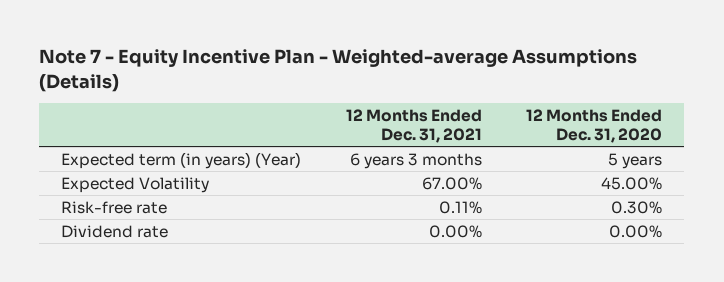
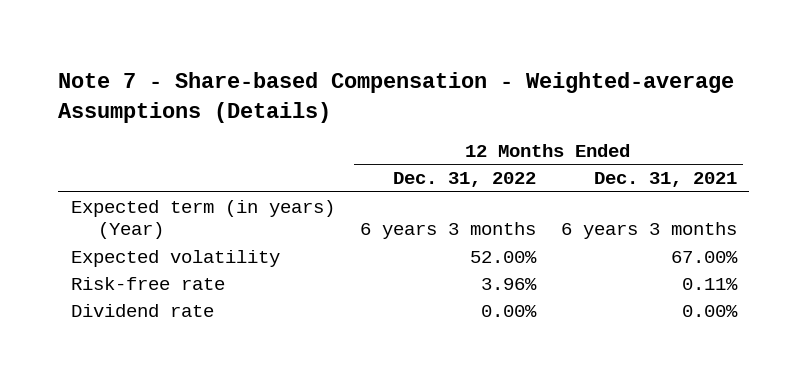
- Note 7 - Equity Incentive Plan - Weighted-average Assumptions (Details)
+ Note 7 - Share-based Compensation - Weighted-average Assumptions (Details)
- | 12 Months Ended Dec. 31, 2021 | 12 Months Ended Dec. 31, 2020
+ | 12 Months Ended Dec. 31, 2022 | 12 Months Ended Dec. 31, 2021
- Expected Volatility | 67.00% | 45.00%
+ Expected volatility | 52.00% | 67.00%

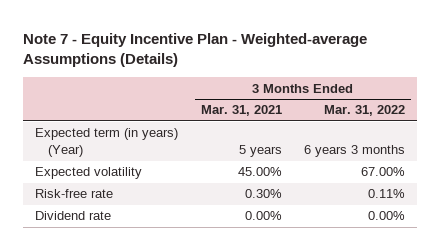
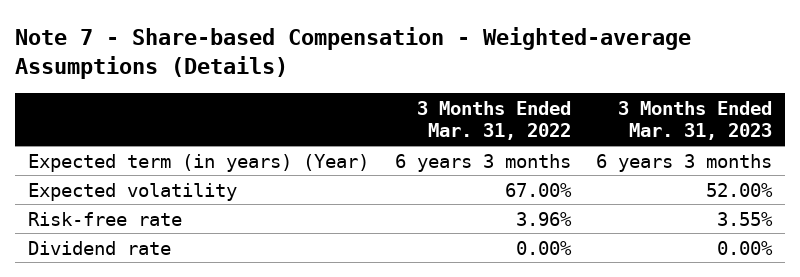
- Note 7 - Equity Incentive Plan - Weighted-average Assumptions (Details)
+ Note 7 - Share-based Compensation - Weighted-average Assumptions (Details)
- | 3 Months Ended Mar. 31, 2021 | 3 Months Ended Mar. 31, 2022
+ | 3 Months Ended Mar. 31, 2022 | 3 Months Ended Mar. 31, 2023
- Risk-free rate | 0.30% | 0.11%
+ Risk-free rate | 3.96% | 3.55%

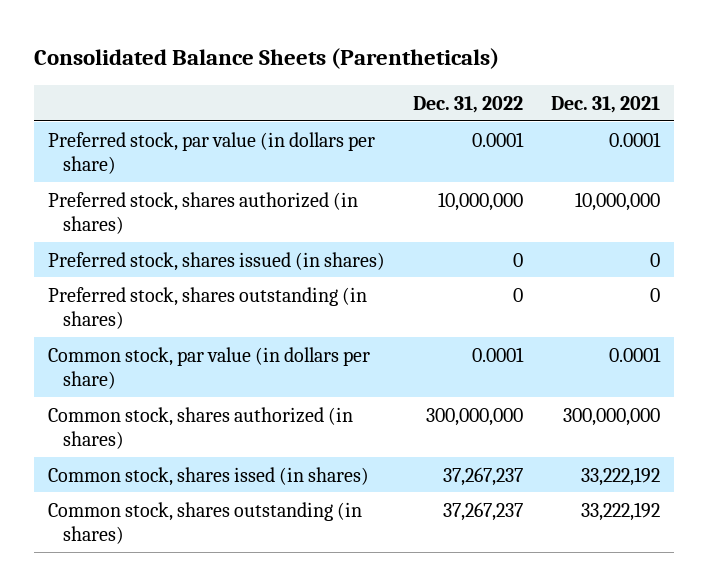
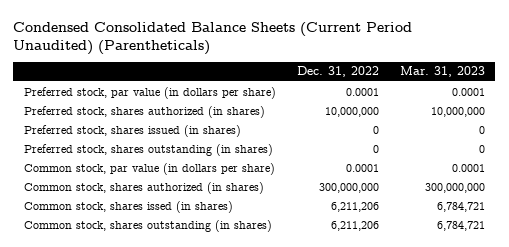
- Consolidated Balance Sheets (Parentheticals)
+ Condensed Consolidated Balance Sheets (Current Period Unaudited) (Parentheticals)
- | Dec. 31, 2022 | Dec. 31, 2021
+ | Dec. 31, 2022 | Mar. 31, 2023
- Common stock, shares issed (in shares) | 37,267,237 | 33,222,192
- Common stock, shares outstanding (in shares) | 37,267,237 | 33,222,192
+ Common stock, shares issed (in shares) | 6,211,206 | 6,784,721
+ Common stock, shares outstanding (in shares) | 6,211,206 | 6,784,721

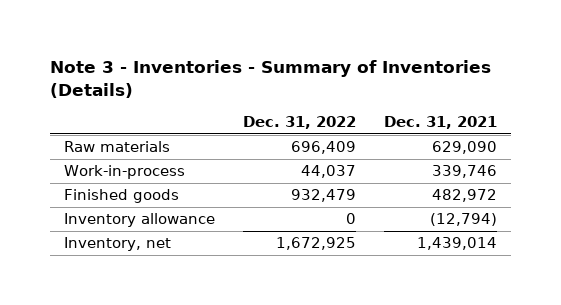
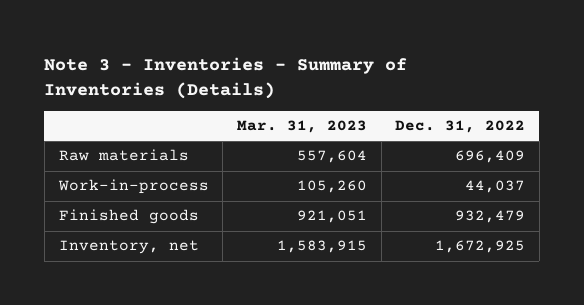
- | Dec. 31, 2022 | Dec. 31, 2021
+ | Mar. 31, 2023 | Dec. 31, 2022
- Inventory allowance | 0 | (12,794)

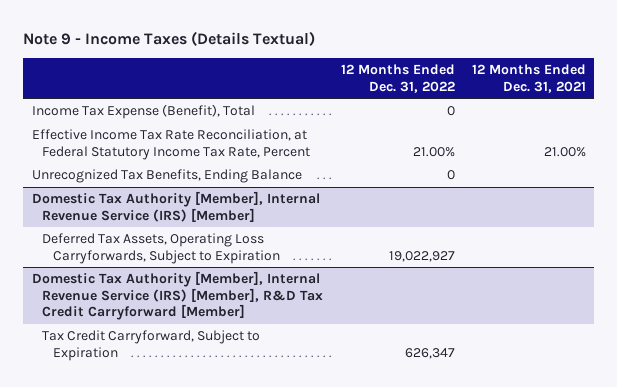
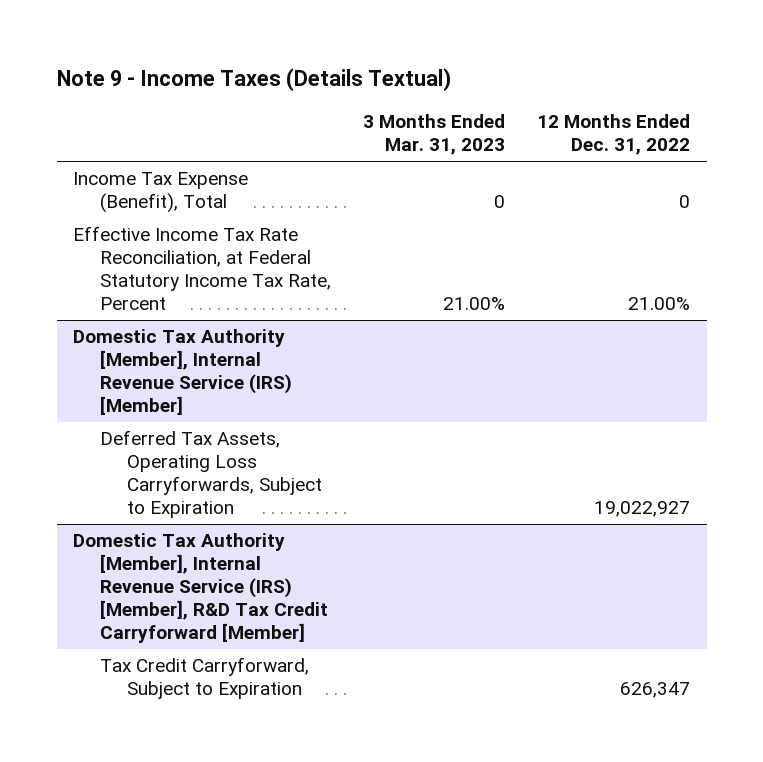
- | 12 Months Ended Dec. 31, 2022 | 12 Months Ended Dec. 31, 2021
+ | 3 Months Ended Mar. 31, 2023 | 12 Months Ended Dec. 31, 2022
- Unrecognized Tax Benefits, Ending Balance | 0 |

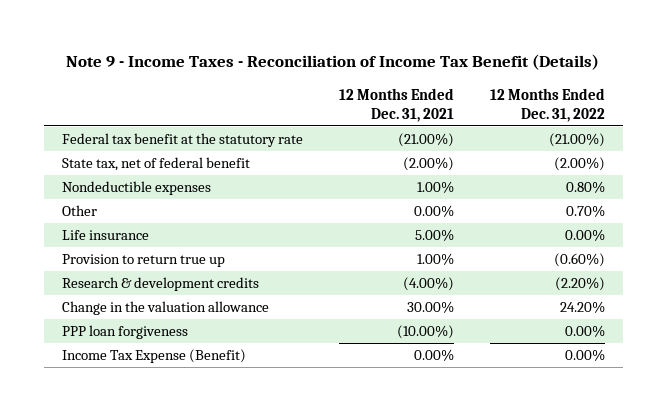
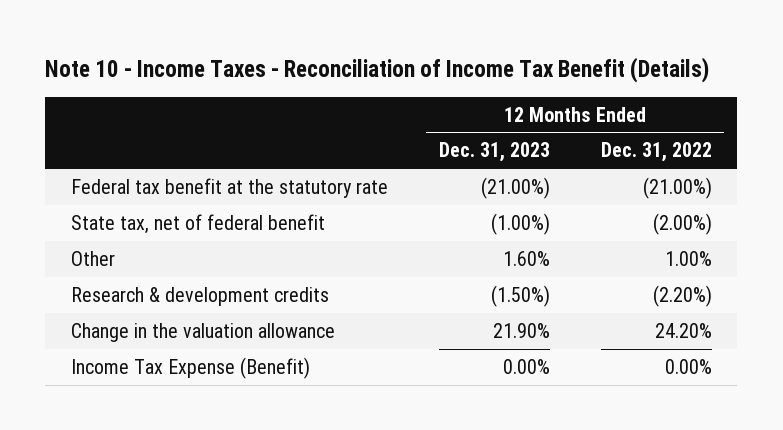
- Note 9 - Income Taxes - Reconciliation of Income Tax Benefit (Details)
+ Note 10 - Income Taxes - Reconciliation of Income Tax Benefit (Details)
- | 12 Months Ended Dec. 31, 2021 | 12 Months Ended Dec. 31, 2022
+ | 12 Months Ended Dec. 31, 2023 | 12 Months Ended Dec. 31, 2022
- Nondeductible expenses | 1.00% | 0.80%
- Other | 0.00% | 0.70%
- Life insurance | 5.00% | 0.00%
- Provision to return true up | 1.00% | (0.60%)
+ Other | 1.60% | 1.00%
- PPP loan forgiveness | (10.00%) | 0.00%

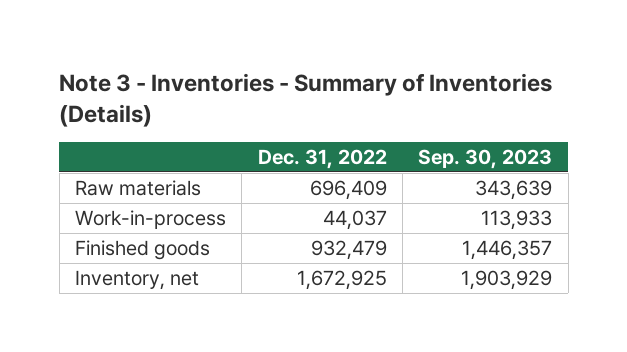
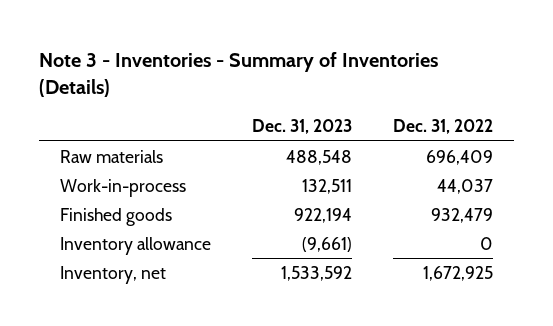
- | Dec. 31, 2022 | Sep. 30, 2023
+ | Dec. 31, 2023 | Dec. 31, 2022
+ Inventory allowance | (9,661) | 0

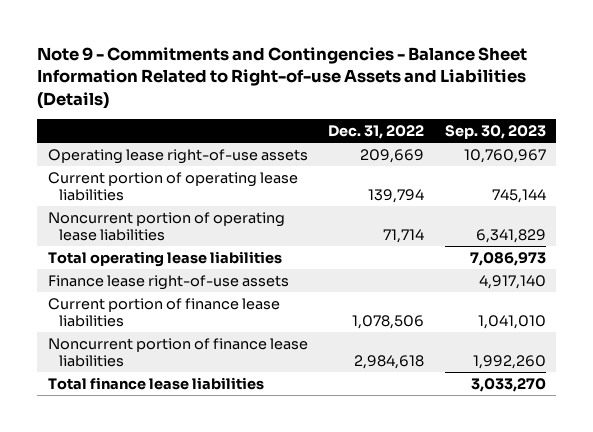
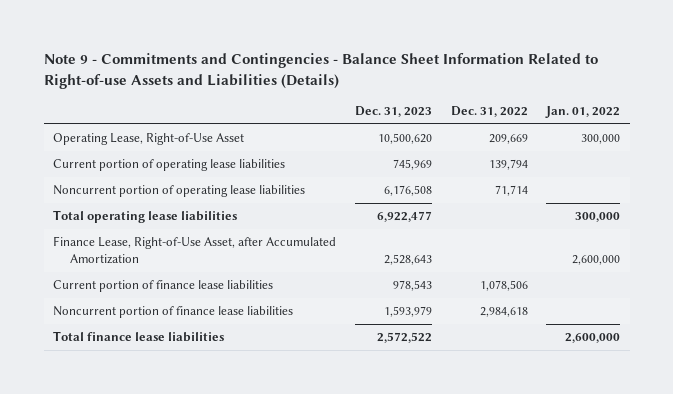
- | Dec. 31, 2022 | Sep. 30, 2023
+ | Dec. 31, 2023 | Dec. 31, 2022 | Jan. 01, 2022
- Operating lease right-of-use assets | 209,669 | 10,760,967
+ Operating Lease, Right-of-Use Asset | 10,500,620 | 209,669 | 300,000
- Finance lease right-of-use assets | | 4,917,140
+ Finance Lease, Right-of-Use Asset, after Accumulated Amortization | 2,528,643 | | 2,600,000

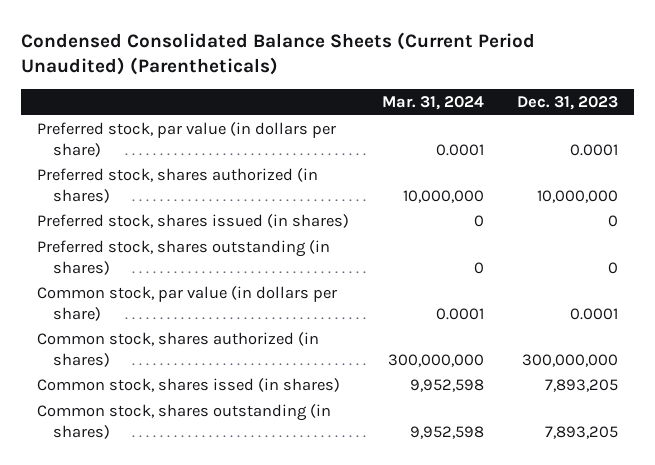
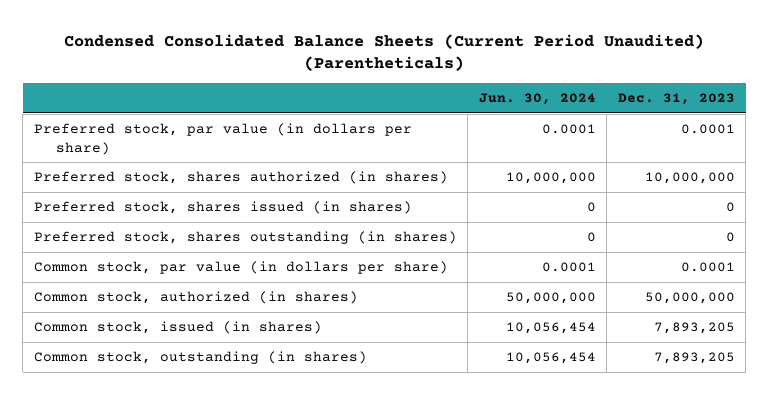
- | Mar. 31, 2024 | Dec. 31, 2023
+ | Jun. 30, 2024 | Dec. 31, 2023
- Common stock, shares authorized (in shares) | 300,000,000 | 300,000,000
- Common stock, shares issed (in shares) | 9,952,598 | 7,893,205
- Common stock, shares outstanding (in shares) | 9,952,598 | 7,893,205
+ Common stock, authorized (in shares) | 50,000,000 | 50,000,000
+ Common stock, issued (in shares) | 10,056,454 | 7,893,205
+ Common stock, outstanding (in shares) | 10,056,454 | 7,893,205

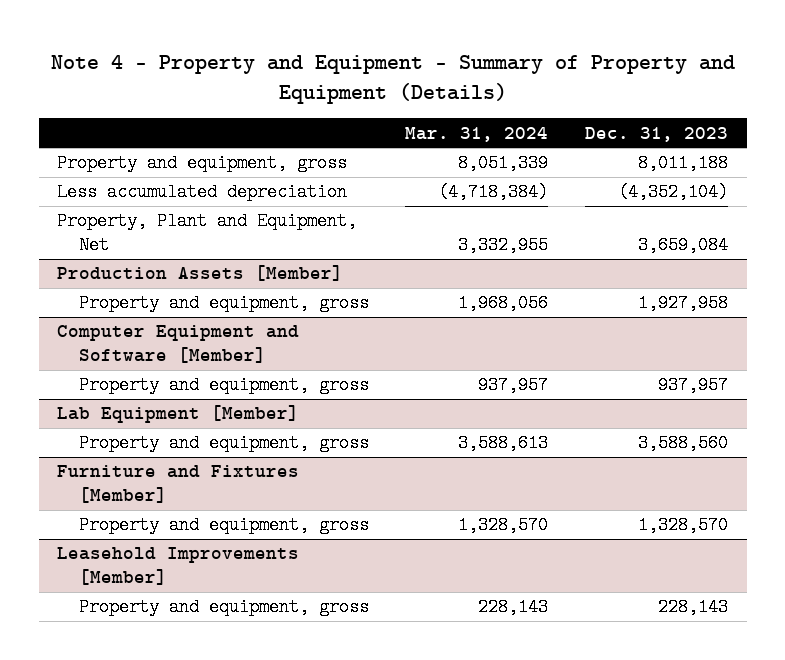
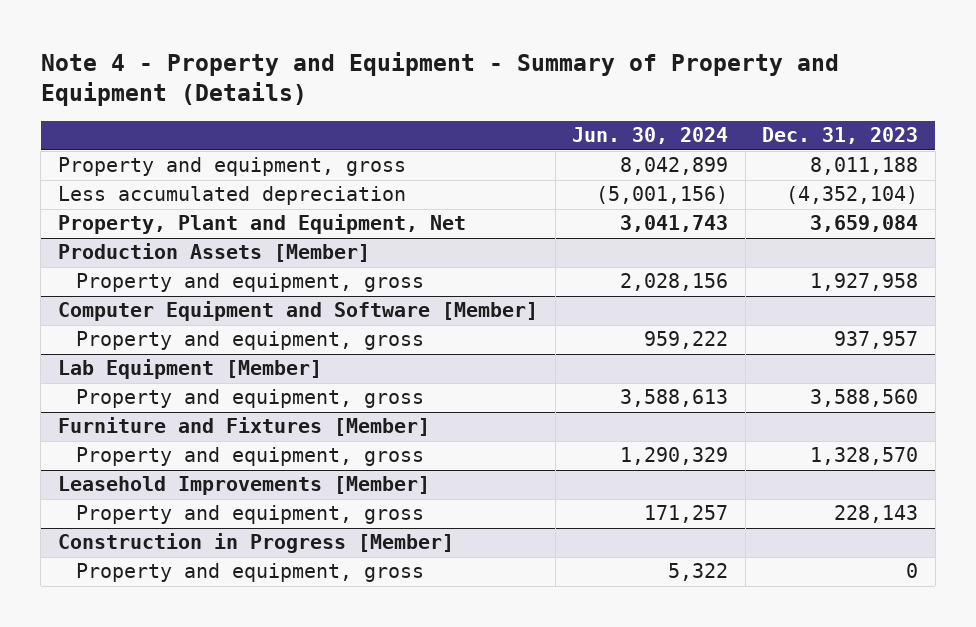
- | Mar. 31, 2024 | Dec. 31, 2023
+ | Jun. 30, 2024 | Dec. 31, 2023
+ Construction in Progress [Member]
+ Property and equipment, gross | 5,322 | 0

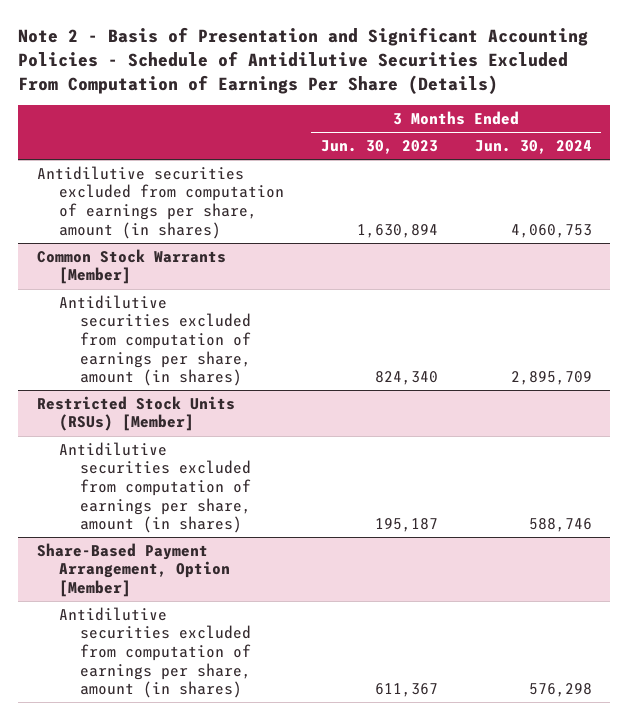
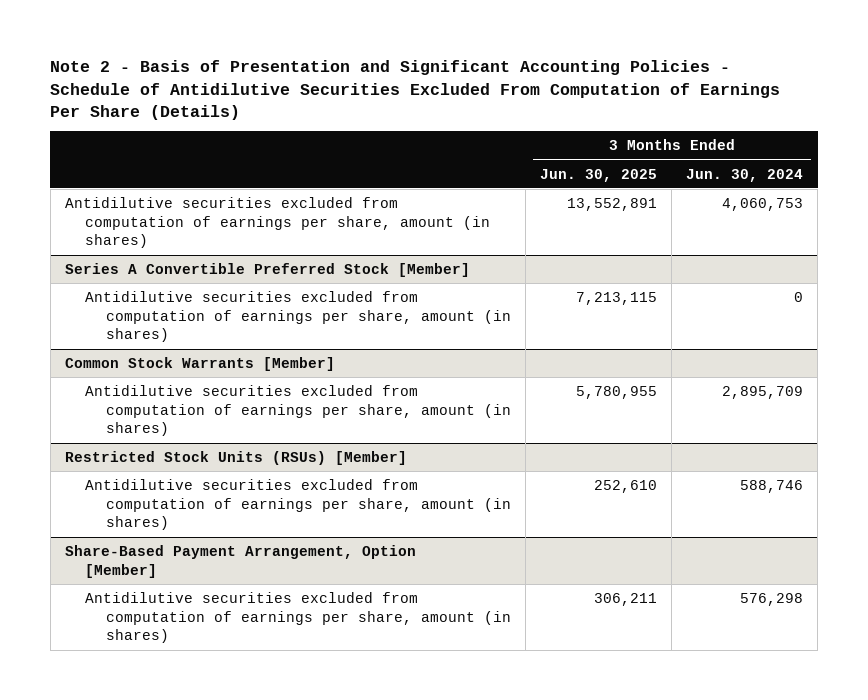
- | 3 Months Ended Jun. 30, 2023 | 3 Months Ended Jun. 30, 2024
+ | 3 Months Ended Jun. 30, 2025 | 3 Months Ended Jun. 30, 2024
+ Series A Convertible Preferred Stock [Member]
+ Antidilutive securities excluded from computation of earnings per share, amount (in shares) | 7,213,115 | 0

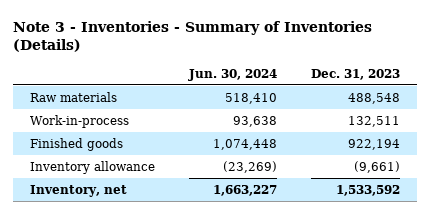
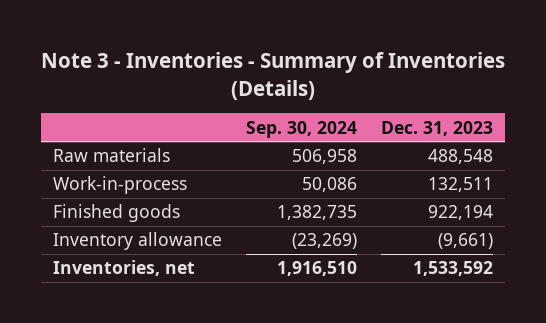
- | Jun. 30, 2024 | Dec. 31, 2023
+ | Sep. 30, 2024 | Dec. 31, 2023
- Inventory, net | 1,663,227 | 1,533,592
+ Inventories, net | 1,916,510 | 1,533,592

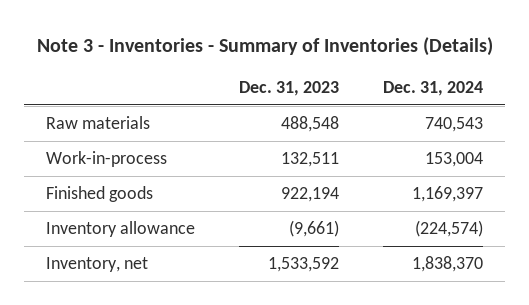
- | Sep. 30, 2024 | Dec. 31, 2023
+ | Dec. 31, 2023 | Dec. 31, 2024
- Inventories, net | 1,916,510 | 1,533,592
+ Inventory, net | 1,533,592 | 1,838,370

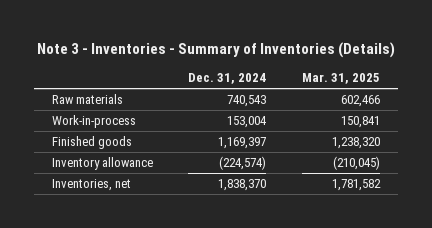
- | Dec. 31, 2023 | Dec. 31, 2024
+ | Dec. 31, 2024 | Mar. 31, 2025
- Inventory, net | 1,533,592 | 1,838,370
+ Inventories, net | 1,838,370 | 1,781,582

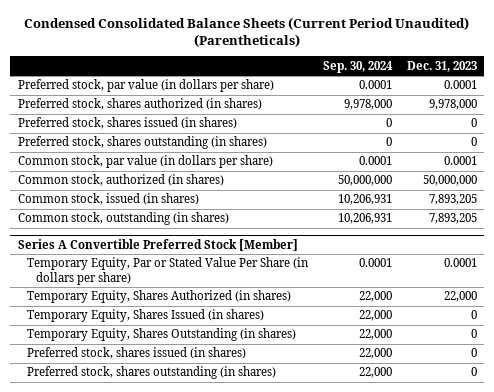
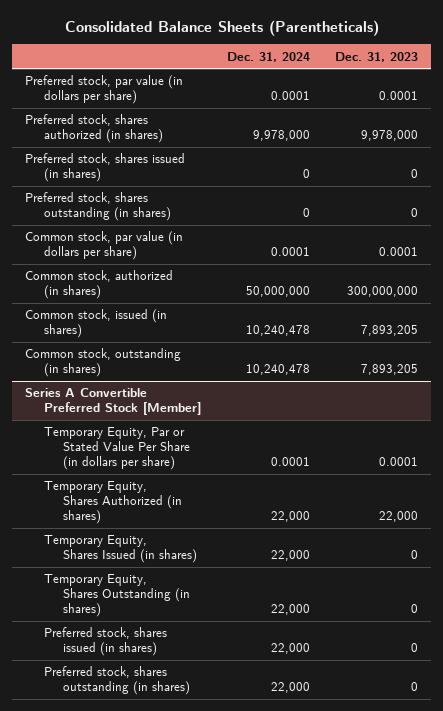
- Condensed Consolidated Balance Sheets (Current Period Unaudited) (Parentheticals)
+ Consolidated Balance Sheets (Parentheticals)
- | Sep. 30, 2024 | Dec. 31, 2023
+ | Dec. 31, 2024 | Dec. 31, 2023
- Common stock, authorized (in shares) | 50,000,000 | 50,000,000
+ Common stock, authorized (in shares) | 50,000,000 | 300,000,000

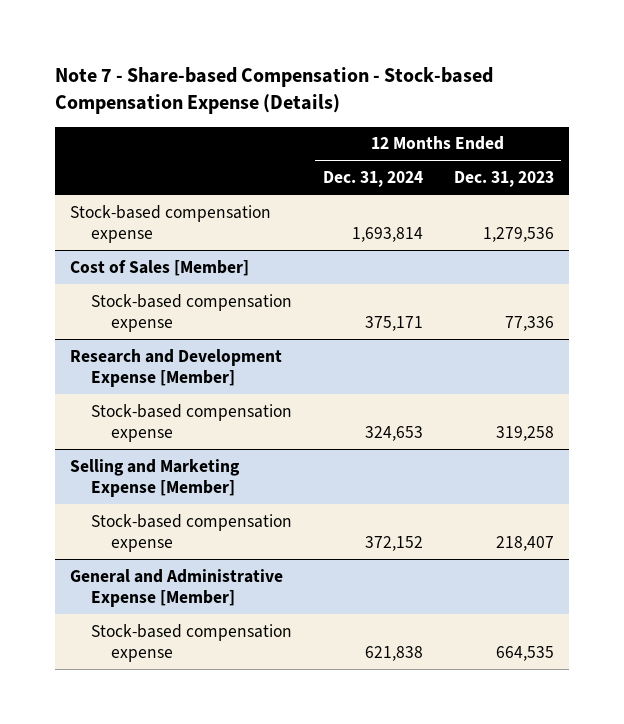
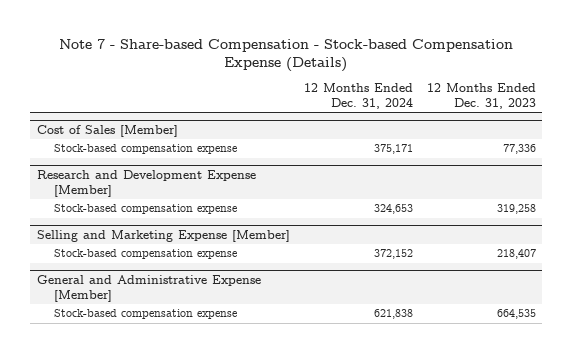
- Stock-based compensation expense | 1,693,814 | 1,279,536

